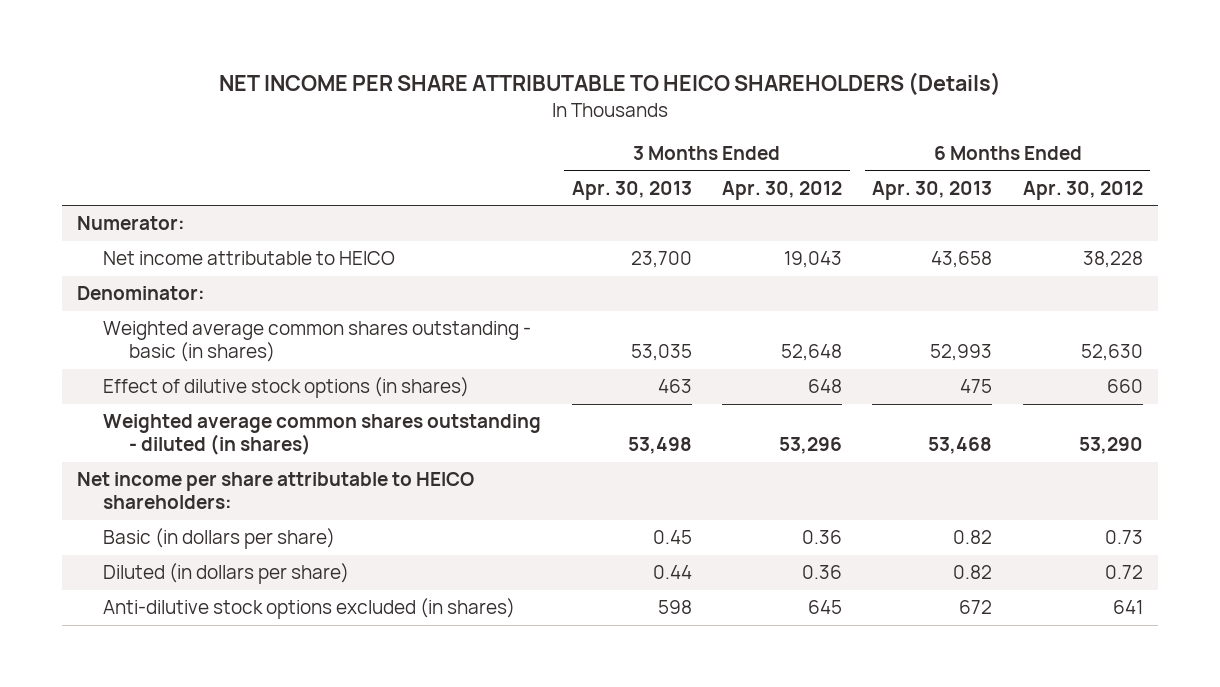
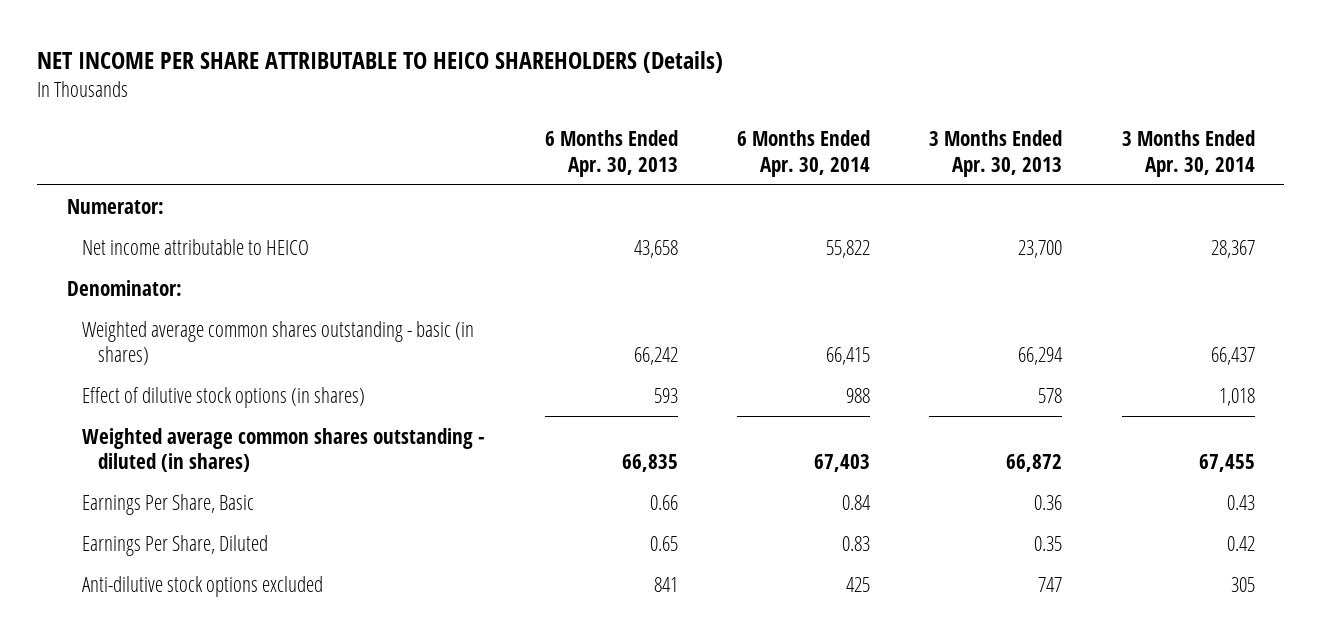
- | 3 Months Ended Apr. 30, 2013 | 3 Months Ended Apr. 30, 2012 | 6 Months Ended Apr. 30, 2013 | 6 Months Ended Apr. 30, 2012
+ | 6 Months Ended Apr. 30, 2013 | 6 Months Ended Apr. 30, 2014 | 3 Months Ended Apr. 30, 2013 | 3 Months Ended Apr. 30, 2014
- Weighted average common shares outstanding - basic (in shares) | 53,035 | 52,648 | 52,993 | 52,630
- Effect of dilutive stock options (in shares) | 463 | 648 | 475 | 660
- Weighted average common shares outstanding - diluted (in shares) | 53,498 | 53,296 | 53,468 | 53,290
- Net income per share attributable to HEICO shareholders:
- Basic (in dollars per share) | 0.45 | 0.36 | 0.82 | 0.73
- Diluted (in dollars per share) | 0.44 | 0.36 | 0.82 | 0.72
- Anti-dilutive stock options excluded (in shares) | 598 | 645 | 672 | 641
+ Weighted average common shares outstanding - basic (in shares) | 66,242 | 66,415 | 66,294 | 66,437
+ Effect of dilutive stock options (in shares) | 593 | 988 | 578 | 1,018
+ Weighted average common shares outstanding - diluted (in shares) | 66,835 | 67,403 | 66,872 | 67,455
+ Earnings Per Share, Basic | 0.66 | 0.84 | 0.36 | 0.43
+ Earnings Per Share, Diluted | 0.65 | 0.83 | 0.35 | 0.42
+ Anti-dilutive stock options excluded | 841 | 425 | 747 | 305

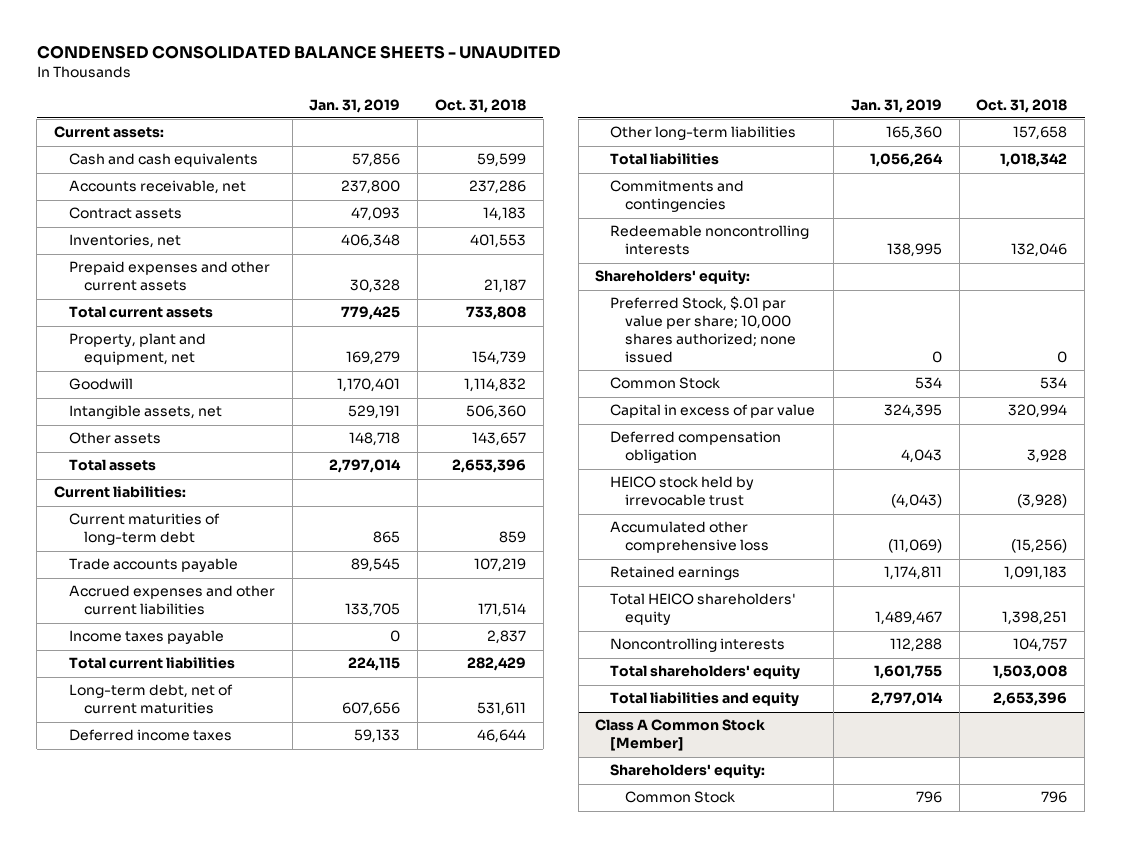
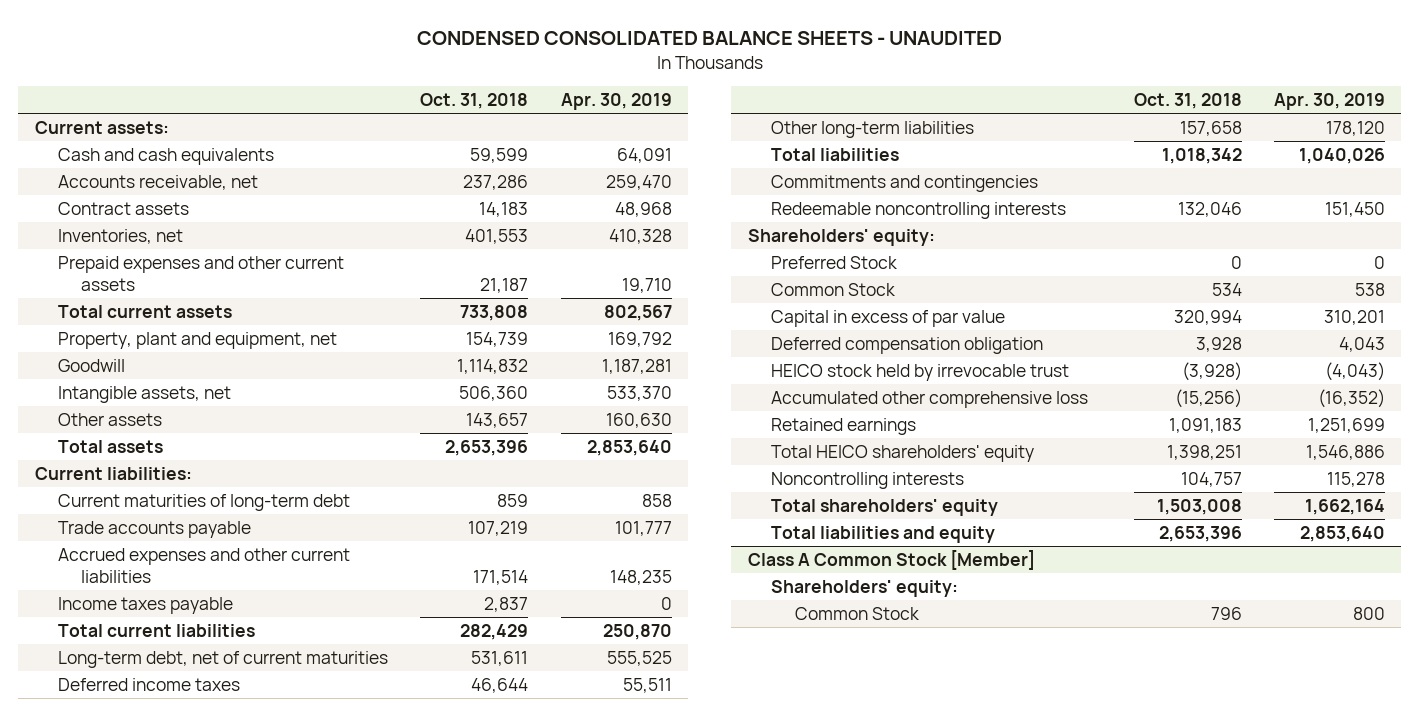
- | Jan. 31, 2019 | Oct. 31, 2018
+ | Oct. 31, 2018 | Apr. 30, 2019
- Preferred Stock, $.01 par value per share; 10,000 shares authorized; none issued | 0 | 0
+ Preferred Stock | 0 | 0

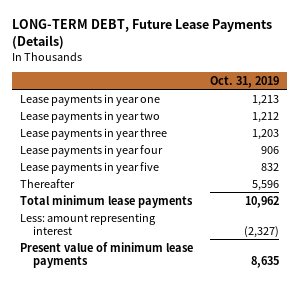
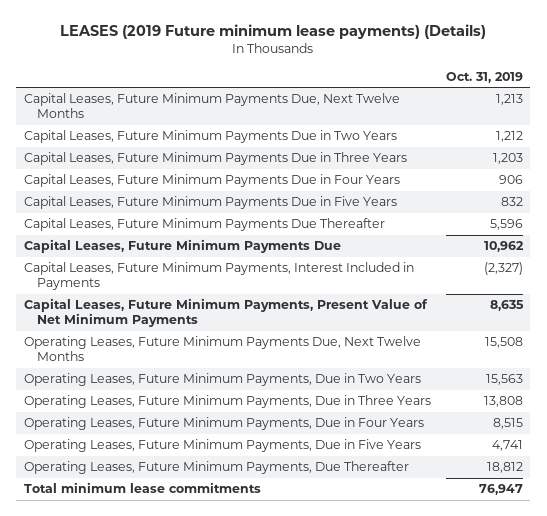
- LONG-TERM DEBT, Future Lease Payments (Details)
+ LEASES (2019 Future minimum lease payments) (Details)
- Lease payments in year one | 1,213
- Lease payments in year two | 1,212
- Lease payments in year three | 1,203
- Lease payments in year four | 906
- Lease payments in year five | 832
- Thereafter | 5,596
- Total minimum lease payments | 10,962
- Less: amount representing interest | (2,327)
- Present value of minimum lease payments | 8,635
+ Capital Leases, Future Minimum Payments Due, Next Twelve Months | 1,213
+ Capital Leases, Future Minimum Payments Due in Two Years | 1,212
+ Capital Leases, Future Minimum Payments Due in Three Years | 1,203
+ Capital Leases, Future Minimum Payments Due in Four Years | 906
+ Capital Leases, Future Minimum Payments Due in Five Years | 832
+ Capital Leases, Future Minimum Payments Due Thereafter | 5,596
+ Capital Leases, Future Minimum Payments Due | 10,962
+ Capital Leases, Future Minimum Payments, Interest Included in Payments | (2,327)
+ Capital Leases, Future Minimum Payments, Present Value of Net Minimum Payments | 8,635
+ Operating Leases, Future Minimum Payments Due, Next Twelve Months | 15,508
+ Operating Leases, Future Minimum Payments, Due in Two Years | 15,563
+ Operating Leases, Future Minimum Payments, Due in Three Years | 13,808
+ Operating Leases, Future Minimum Payments, Due in Four Years | 8,515
+ Operating Leases, Future Minimum Payments, Due in Five Years | 4,741
+ Operating Leases, Future Minimum Payments, Due Thereafter | 18,812
+ Total minimum lease commitments | 76,947

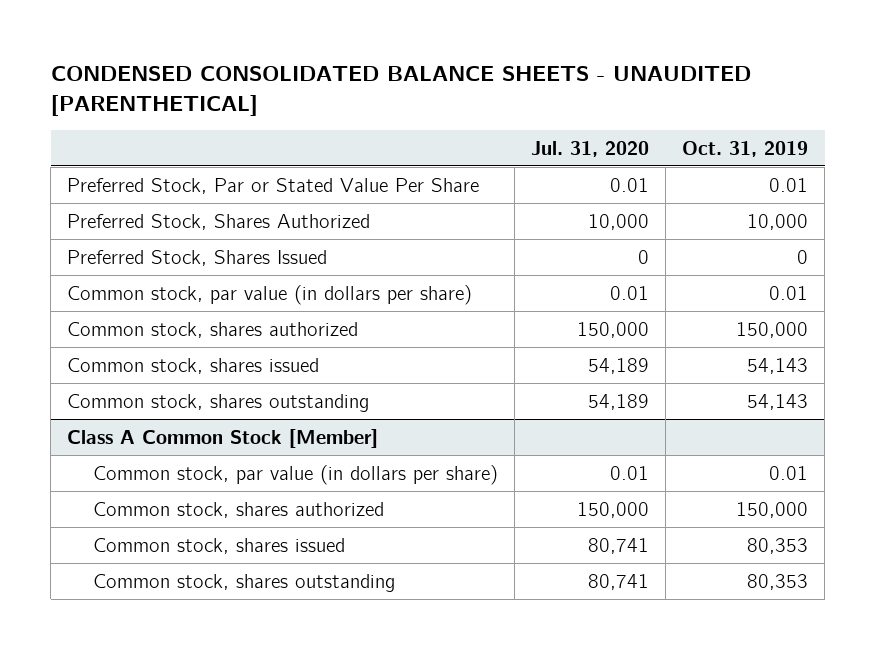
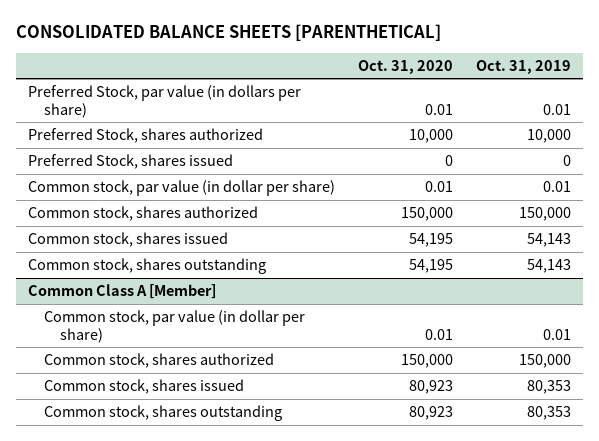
- CONDENSED CONSOLIDATED BALANCE SHEETS - UNAUDITED [PARENTHETICAL]
+ CONSOLIDATED BALANCE SHEETS [PARENTHETICAL]
- | Jul. 31, 2020 | Oct. 31, 2019
+ | Oct. 31, 2020 | Oct. 31, 2019
- Preferred Stock, Par or Stated Value Per Share | 0.01 | 0.01
- Preferred Stock, Shares Authorized | 10,000 | 10,000
- Preferred Stock, Shares Issued | 0 | 0
- Common stock, par value (in dollars per share) | 0.01 | 0.01
+ Preferred Stock, par value (in dollars per share) | 0.01 | 0.01
+ Preferred Stock, shares authorized | 10,000 | 10,000
+ Preferred Stock, shares issued | 0 | 0
+ Common stock, par value (in dollar per share) | 0.01 | 0.01
- Class A Common Stock [Member]
- Common stock, par value (in dollars per share) | 0.01 | 0.01
+ Common Class A [Member]
+ Common stock, par value (in dollar per share) | 0.01 | 0.01

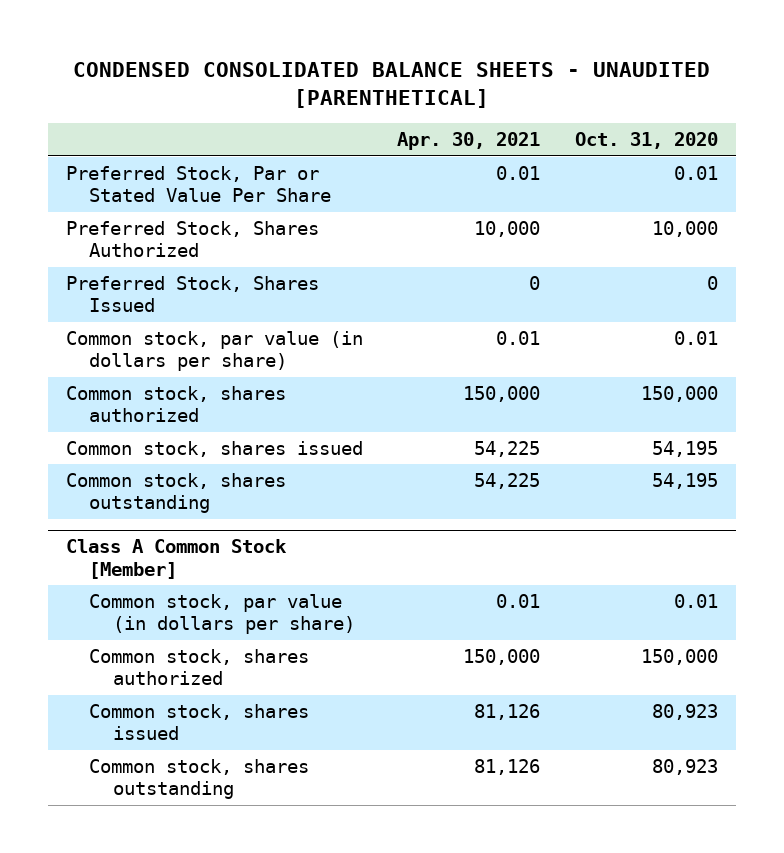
- CONSOLIDATED BALANCE SHEETS [PARENTHETICAL]
+ CONDENSED CONSOLIDATED BALANCE SHEETS - UNAUDITED [PARENTHETICAL]
- | Oct. 31, 2020 | Oct. 31, 2019
+ | Apr. 30, 2021 | Oct. 31, 2020
- Preferred Stock, par value (in dollars per share) | 0.01 | 0.01
- Preferred Stock, shares authorized | 10,000 | 10,000
- Preferred Stock, shares issued | 0 | 0
- Common stock, par value (in dollar per share) | 0.01 | 0.01
+ Preferred Stock, Par or Stated Value Per Share | 0.01 | 0.01
+ Preferred Stock, Shares Authorized | 10,000 | 10,000
+ Preferred Stock, Shares Issued | 0 | 0
+ Common stock, par value (in dollars per share) | 0.01 | 0.01
- Common Class A [Member]
- Common stock, par value (in dollar per share) | 0.01 | 0.01
+ Class A Common Stock [Member]
+ Common stock, par value (in dollars per share) | 0.01 | 0.01

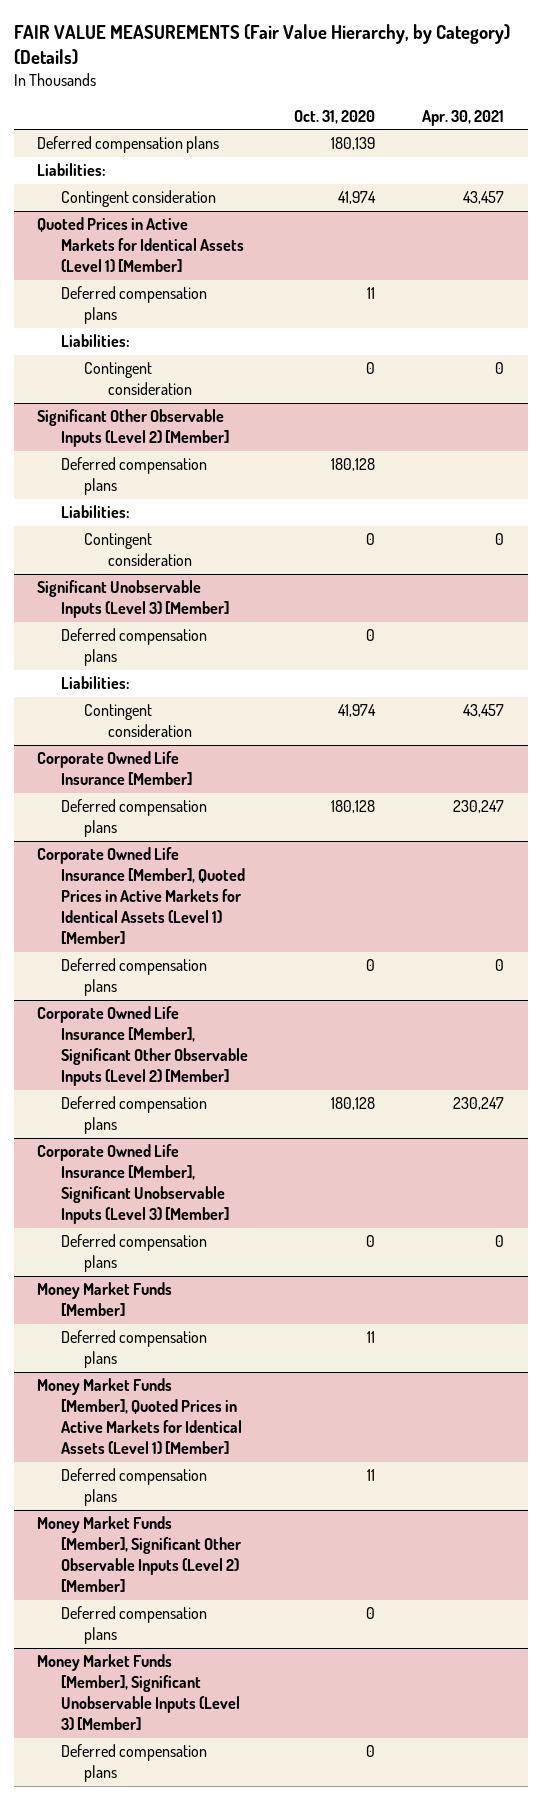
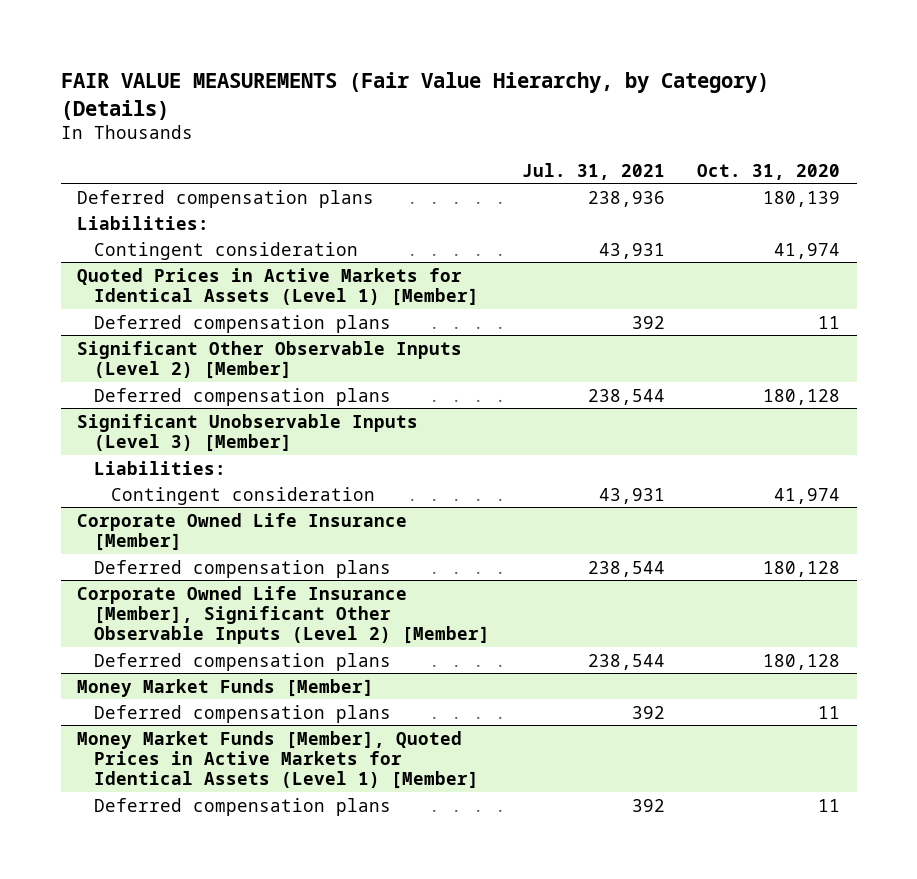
- | Oct. 31, 2020 | Apr. 30, 2021
+ | Jul. 31, 2021 | Oct. 31, 2020
@ Quoted Prices in Active Markets for Identical Assets (Level 1) [Member]
- Liabilities:
- Contingent consideration | 0 | 0
@ Significant Other Observable Inputs (Level 2) [Member]
- Liabilities:
- Contingent consideration | 0 | 0
@ Significant Unobservable Inputs (Level 3) [Member]
- Deferred compensation plans | 0 |
- Corporate Owned Life Insurance [Member], Quoted Prices in Active Markets for Identical Assets (Level 1) [Member]
- Deferred compensation plans | 0 | 0
- Corporate Owned Life Insurance [Member], Significant Unobservable Inputs (Level 3) [Member]
- Deferred compensation plans | 0 | 0
- Money Market Funds [Member], Significant Other Observable Inputs (Level 2) [Member]
- Deferred compensation plans | 0 |
- Money Market Funds [Member], Significant Unobservable Inputs (Level 3) [Member]
- Deferred compensation plans | 0 |

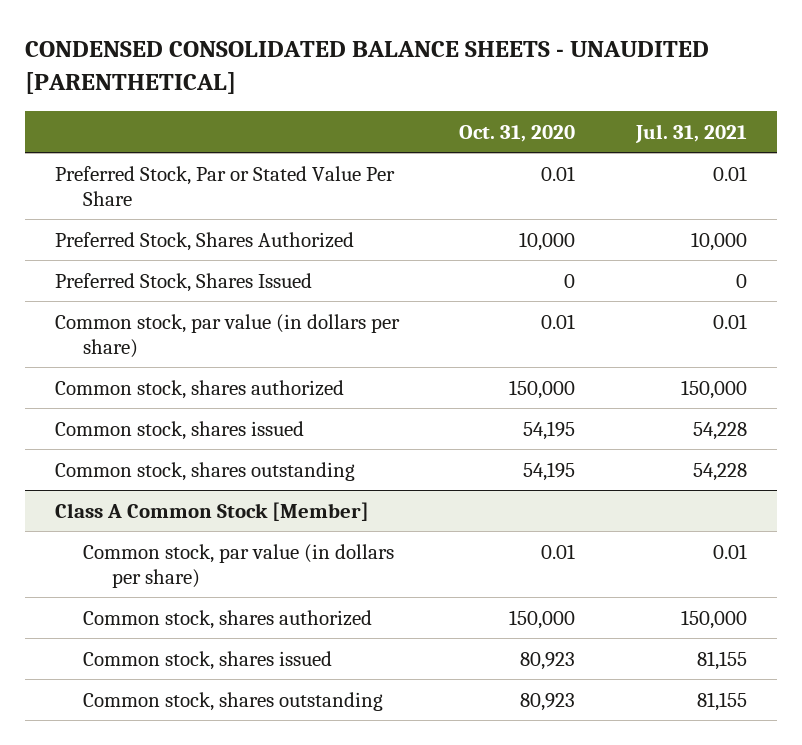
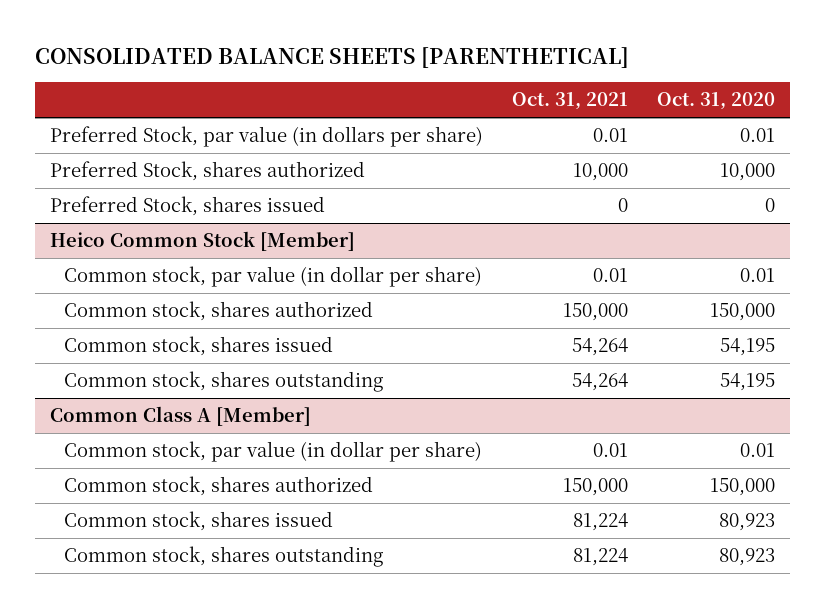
- CONDENSED CONSOLIDATED BALANCE SHEETS - UNAUDITED [PARENTHETICAL]
+ CONSOLIDATED BALANCE SHEETS [PARENTHETICAL]
- | Oct. 31, 2020 | Jul. 31, 2021
+ | Oct. 31, 2021 | Oct. 31, 2020
- Preferred Stock, Par or Stated Value Per Share | 0.01 | 0.01
- Preferred Stock, Shares Authorized | 10,000 | 10,000
- Preferred Stock, Shares Issued | 0 | 0
- Common stock, par value (in dollars per share) | 0.01 | 0.01
+ Preferred Stock, par value (in dollars per share) | 0.01 | 0.01
+ Preferred Stock, shares authorized | 10,000 | 10,000
+ Preferred Stock, shares issued | 0 | 0
+ Heico Common Stock [Member]
+ Common stock, par value (in dollar per share) | 0.01 | 0.01
- Class A Common Stock [Member]
- Common stock, par value (in dollars per share) | 0.01 | 0.01
+ Common Class A [Member]
+ Common stock, par value (in dollar per share) | 0.01 | 0.01

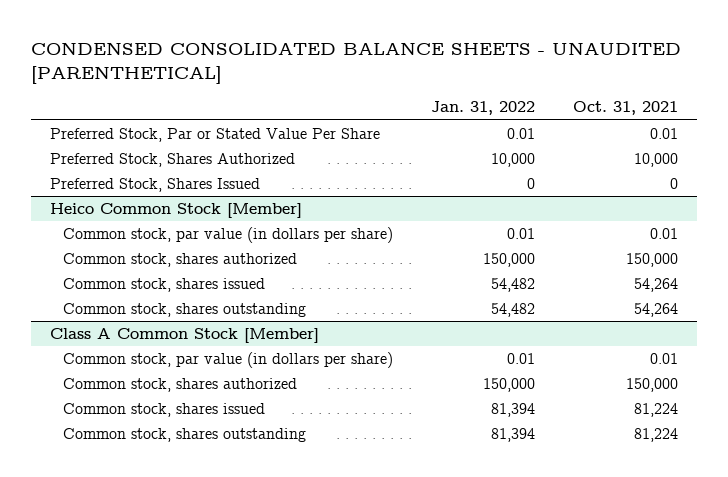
- CONSOLIDATED BALANCE SHEETS [PARENTHETICAL]
+ CONDENSED CONSOLIDATED BALANCE SHEETS - UNAUDITED [PARENTHETICAL]
- | Oct. 31, 2021 | Oct. 31, 2020
+ | Jan. 31, 2022 | Oct. 31, 2021
- Preferred Stock, par value (in dollars per share) | 0.01 | 0.01
- Preferred Stock, shares authorized | 10,000 | 10,000
- Preferred Stock, shares issued | 0 | 0
+ Preferred Stock, Par or Stated Value Per Share | 0.01 | 0.01
+ Preferred Stock, Shares Authorized | 10,000 | 10,000
+ Preferred Stock, Shares Issued | 0 | 0
@ Heico Common Stock [Member]
- Common stock, par value (in dollar per share) | 0.01 | 0.01
+ Common stock, par value (in dollars per share) | 0.01 | 0.01
- Common Class A [Member]
- Common stock, par value (in dollar per share) | 0.01 | 0.01
+ Class A Common Stock [Member]
+ Common stock, par value (in dollars per share) | 0.01 | 0.01

